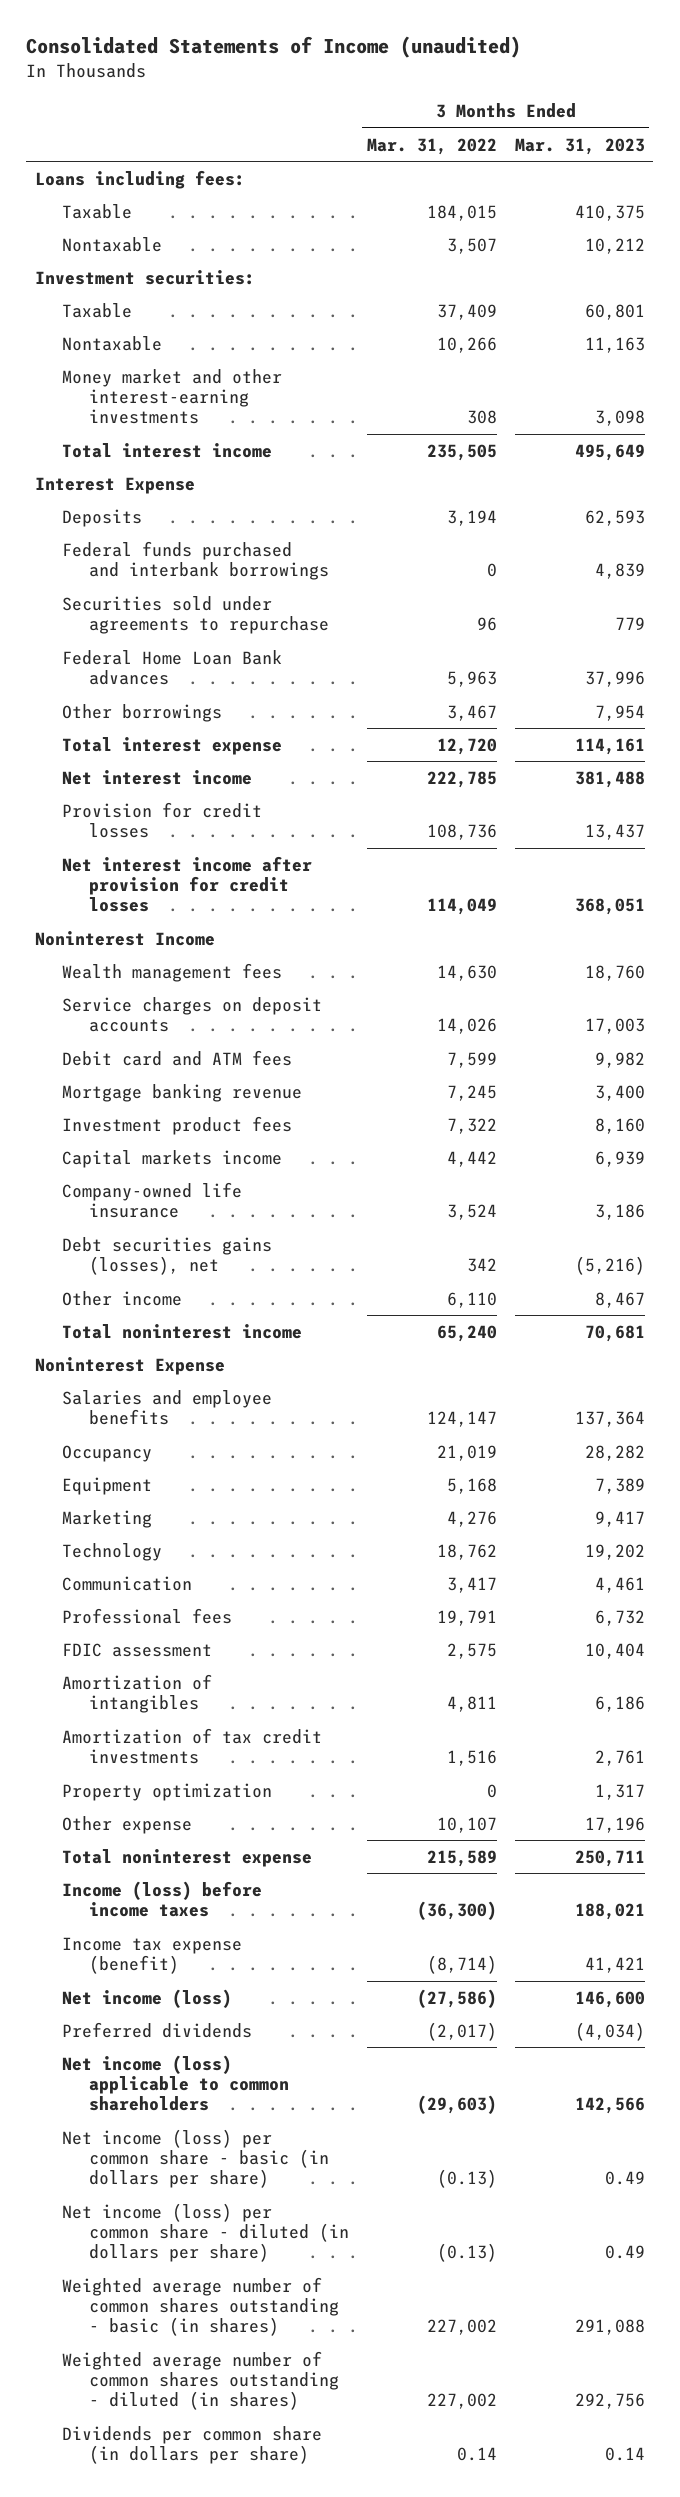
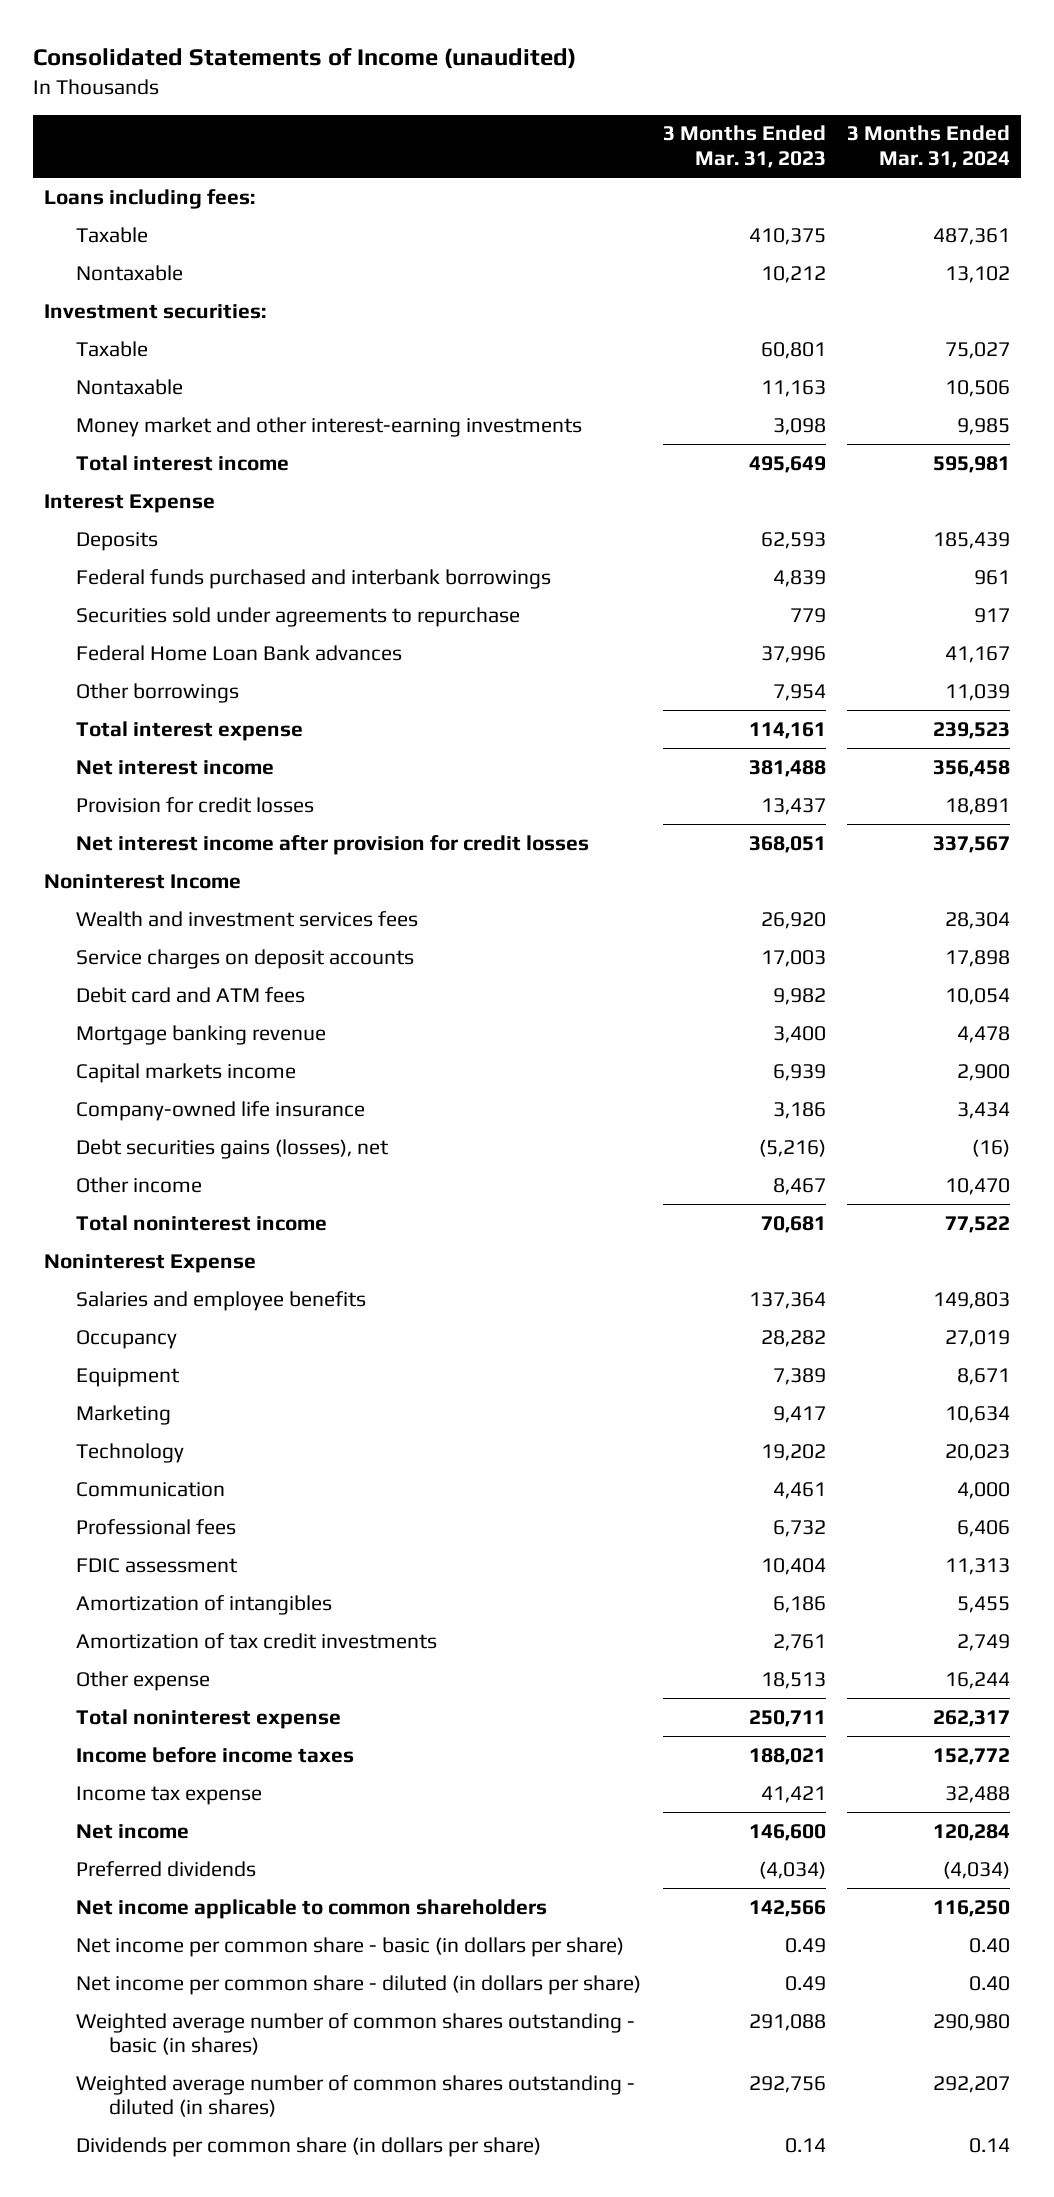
- | 3 Months Ended Mar. 31, 2022 | 3 Months Ended Mar. 31, 2023
+ | 3 Months Ended Mar. 31, 2023 | 3 Months Ended Mar. 31, 2024
- Wealth management fees | 14,630 | 18,760
+ Wealth and investment services fees | 26,920 | 28,304
- Investment product fees | 7,322 | 8,160
- Property optimization | 0 | 1,317
- Other expense | 10,107 | 17,196
+ Other expense | 18,513 | 16,244
- Income (loss) before income taxes | (36,300) | 188,021
- Income tax expense (benefit) | (8,714) | 41,421
- Net income (loss) | (27,586) | 146,600
+ Income before income taxes | 188,021 | 152,772
+ Income tax expense | 41,421 | 32,488
+ Net income | 146,600 | 120,284
- Net income (loss) applicable to common shareholders | (29,603) | 142,566
- Net income (loss) per common share - basic (in dollars per share) | (0.13) | 0.49
- Net income (loss) per common share - diluted (in dollars per share) | (0.13) | 0.49
+ Net income applicable to common shareholders | 142,566 | 116,250
+ Net income per common share - basic (in dollars per share) | 0.49 | 0.40
+ Net income per common share - diluted (in dollars per share) | 0.49 | 0.40

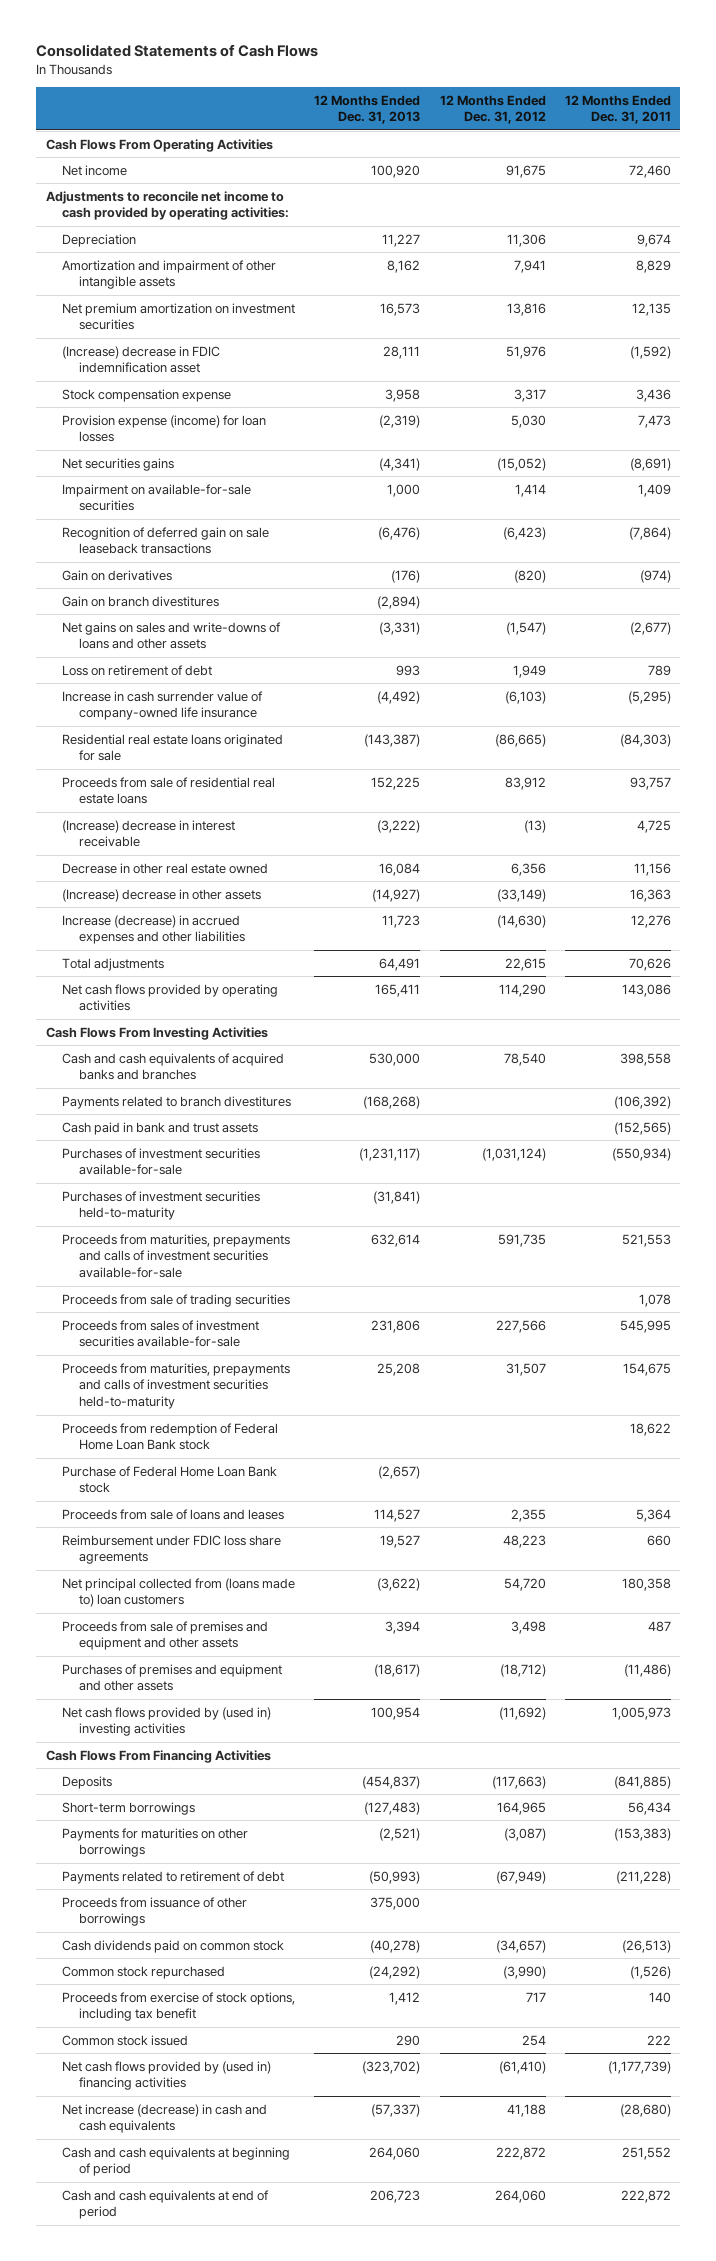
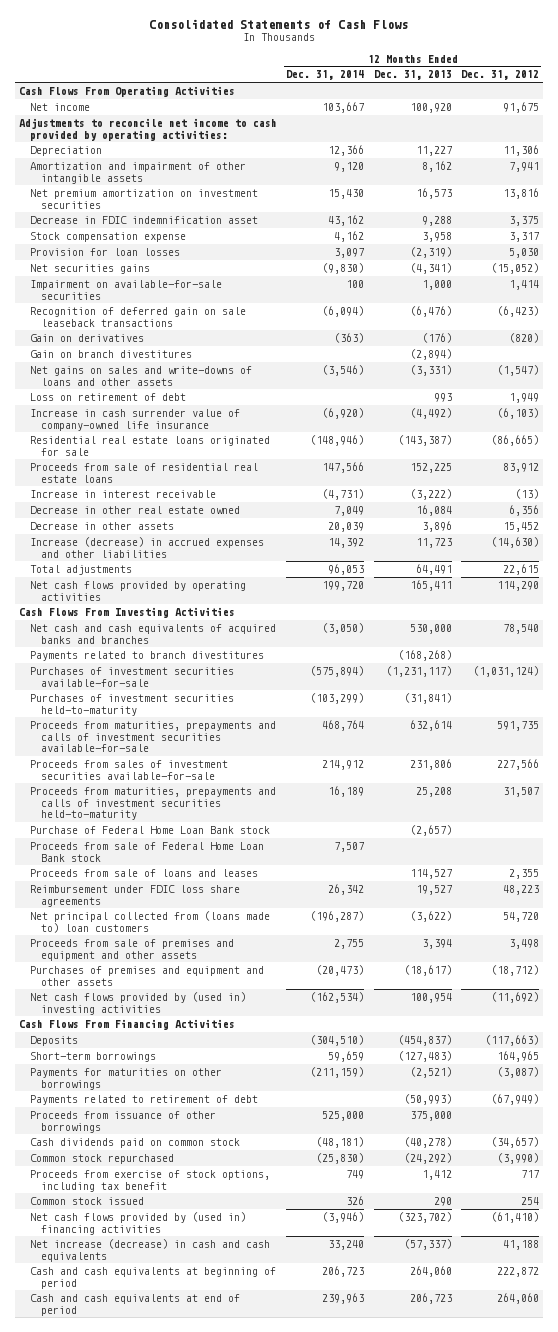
- | 12 Months Ended Dec. 31, 2013 | 12 Months Ended Dec. 31, 2012 | 12 Months Ended Dec. 31, 2011
+ | 12 Months Ended Dec. 31, 2014 | 12 Months Ended Dec. 31, 2013 | 12 Months Ended Dec. 31, 2012
- (Increase) decrease in FDIC indemnification asset | 28,111 | 51,976 | (1,592)
+ Decrease in FDIC indemnification asset | 43,162 | 9,288 | 3,375
- Provision expense (income) for loan losses | (2,319) | 5,030 | 7,473
+ Provision for loan losses | 3,097 | (2,319) | 5,030
- (Increase) decrease in interest receivable | (3,222) | (13) | 4,725
+ Increase in interest receivable | (4,731) | (3,222) | (13)
- (Increase) decrease in other assets | (14,927) | (33,149) | 16,363
+ Decrease in other assets | 20,039 | 3,896 | 15,452
- Cash and cash equivalents of acquired banks and branches | 530,000 | 78,540 | 398,558
+ Net cash and cash equivalents of acquired banks and branches | (3,050) | 530,000 | 78,540
- Cash paid in bank and trust assets | | | (152,565)
- Proceeds from sale of trading securities | | | 1,078
- Proceeds from redemption of Federal Home Loan Bank stock | | | 18,622
+ Proceeds from sale of Federal Home Loan Bank stock | 7,507 | |

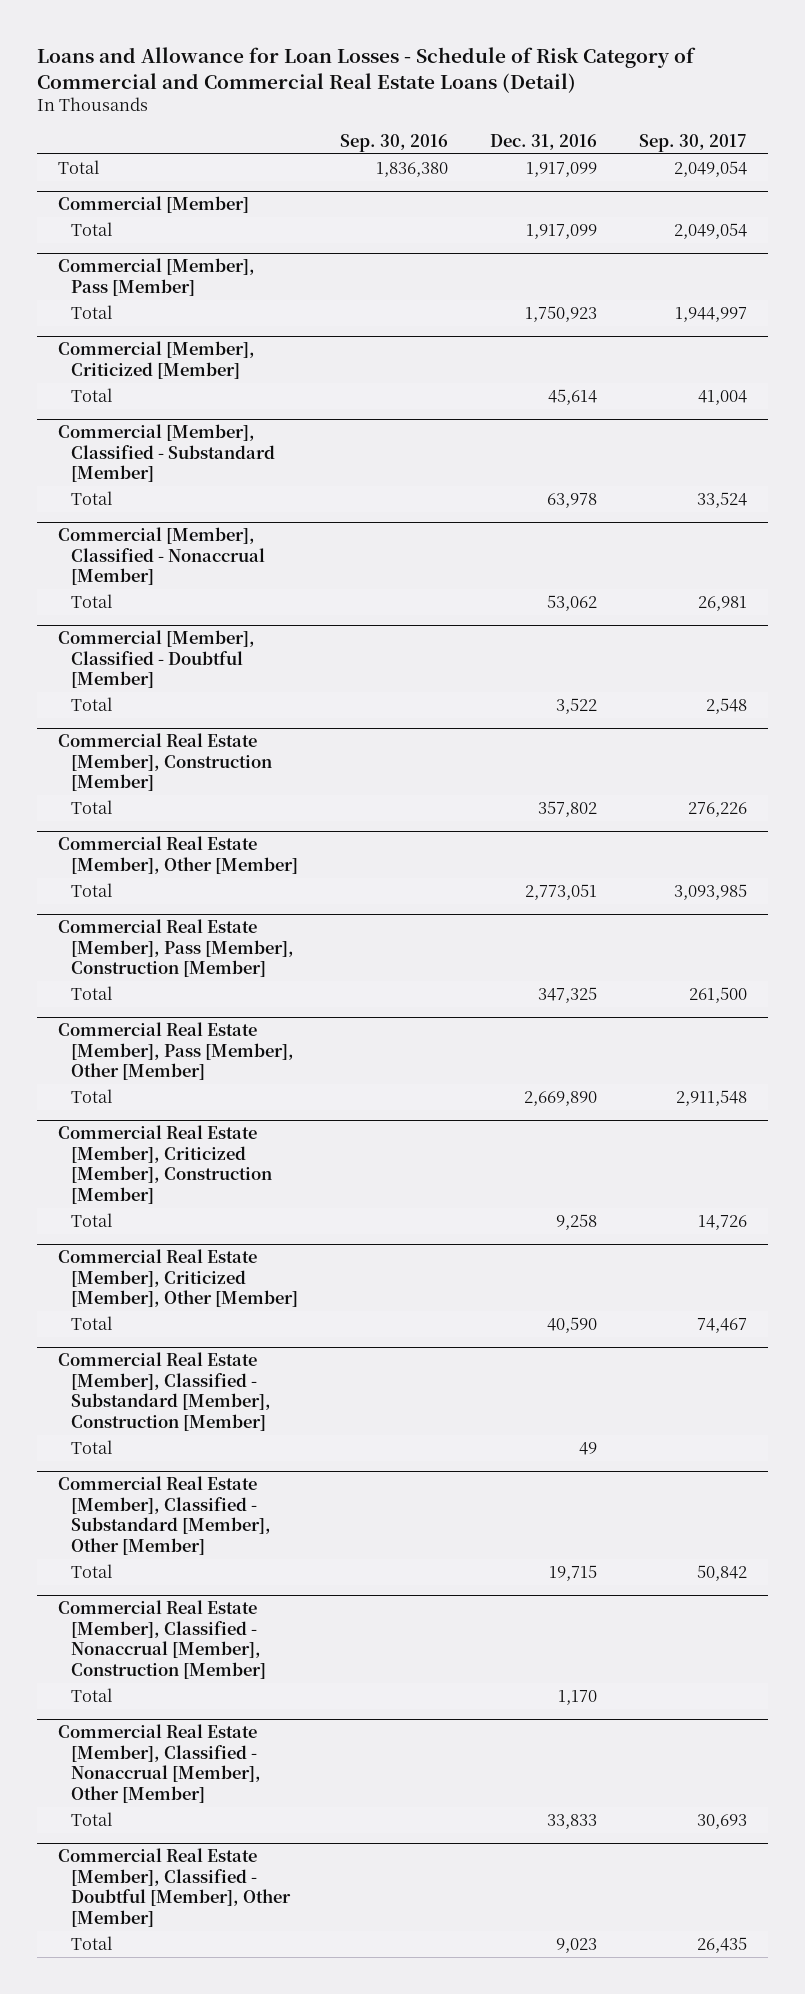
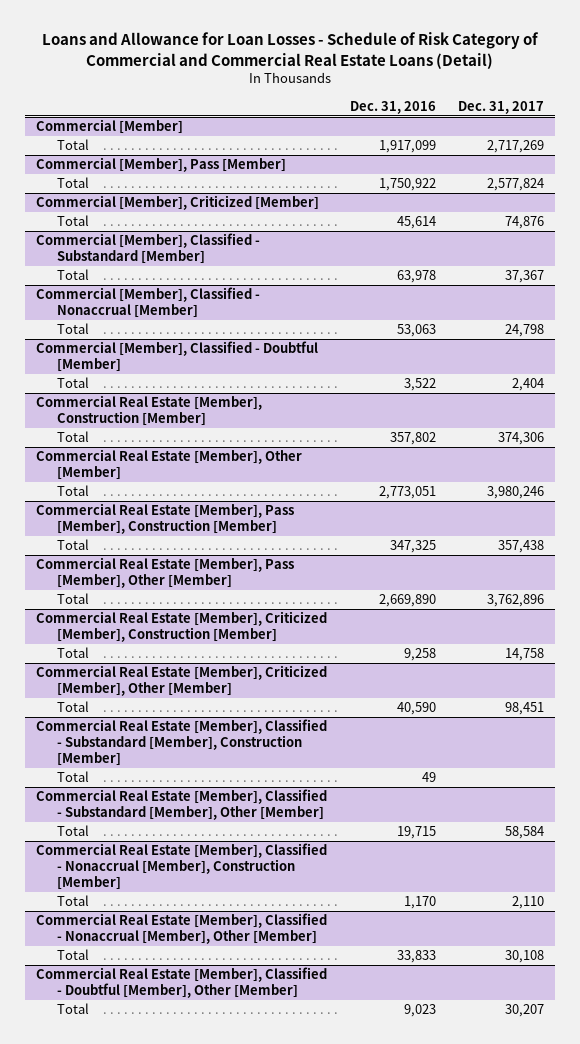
- | Sep. 30, 2016 | Dec. 31, 2016 | Sep. 30, 2017
+ | Dec. 31, 2016 | Dec. 31, 2017
- Total | 1,836,380 | 1,917,099 | 2,049,054
@ Commercial [Member], Pass [Member]
- Total | | 1,750,923 | 1,944,997
+ Total | 1,750,922 | 2,577,824
@ Commercial [Member], Classified - Nonaccrual [Member]
- Total | | 53,062 | 26,981
+ Total | 53,063 | 24,798

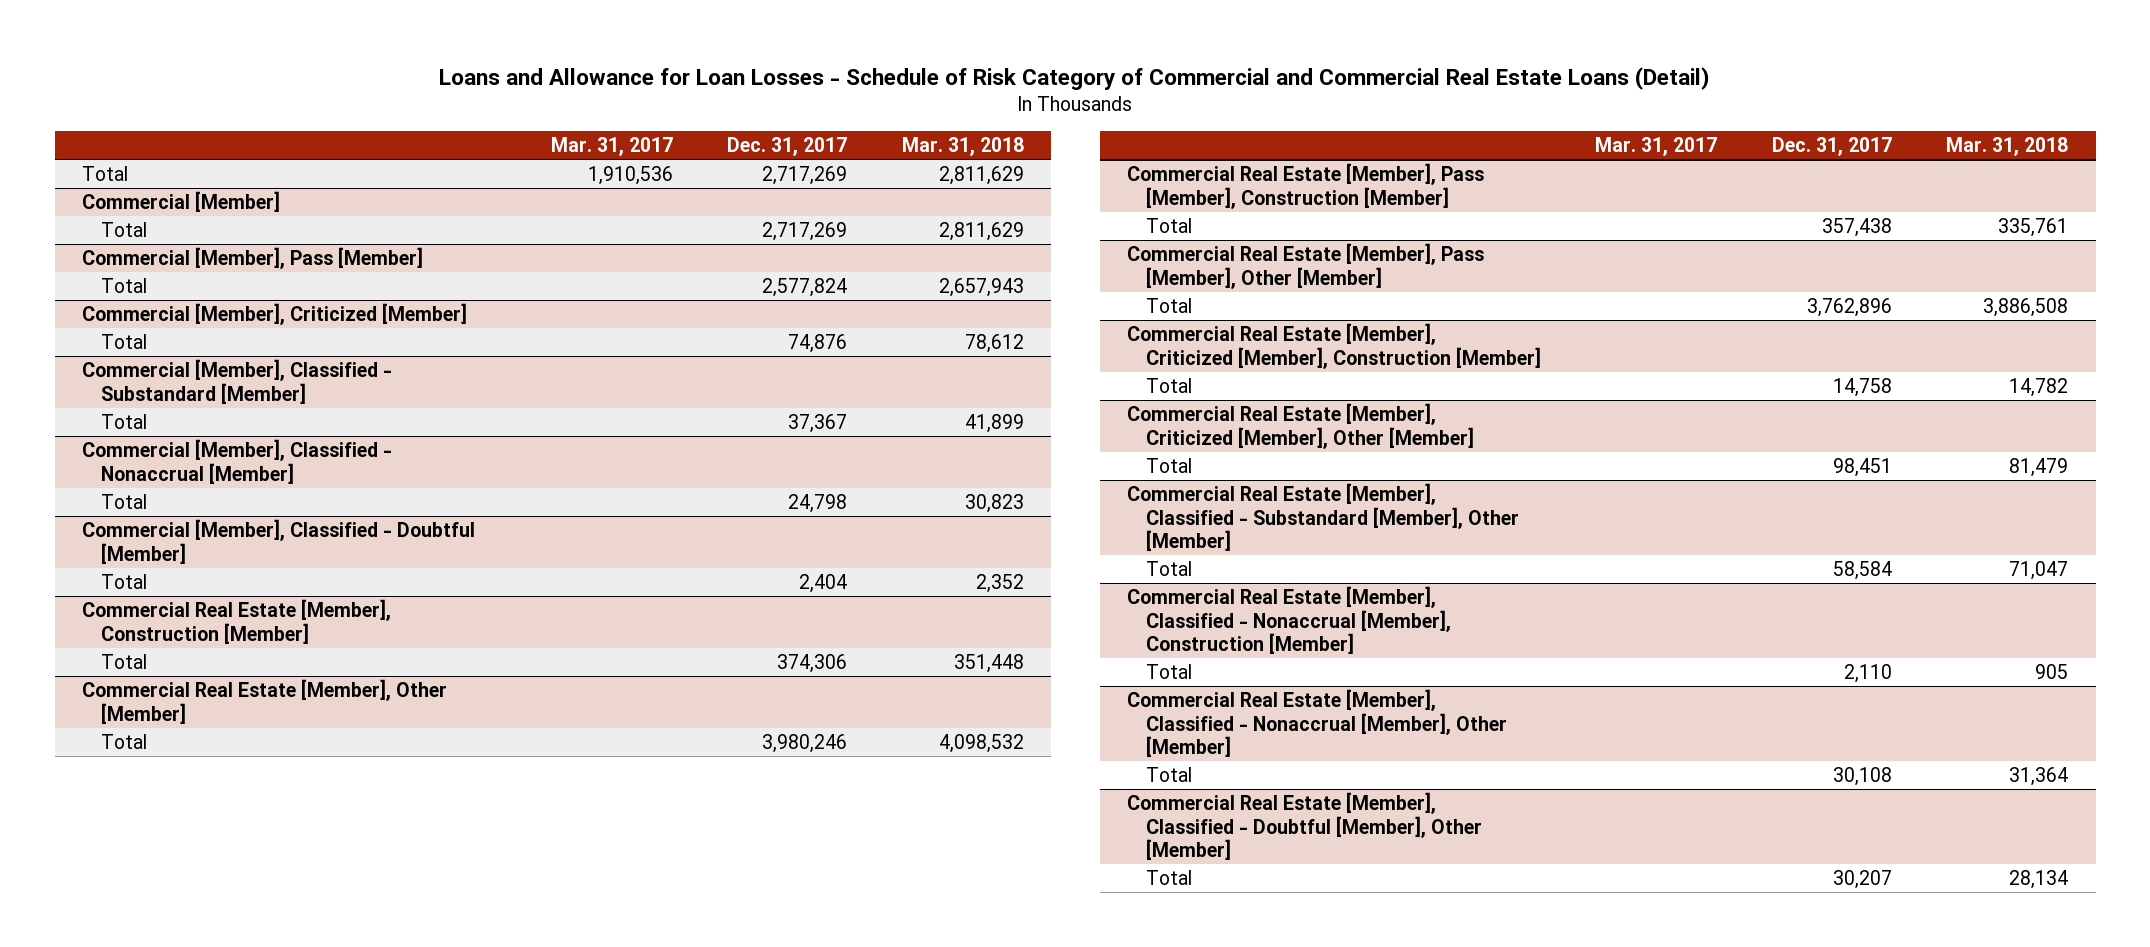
- | Dec. 31, 2016 | Dec. 31, 2017
+ | Mar. 31, 2017 | Dec. 31, 2017 | Mar. 31, 2018
+ Total | 1,910,536 | 2,717,269 | 2,811,629
- Commercial Real Estate [Member], Classified - Substandard [Member], Construction [Member]
- Total | 49 |

